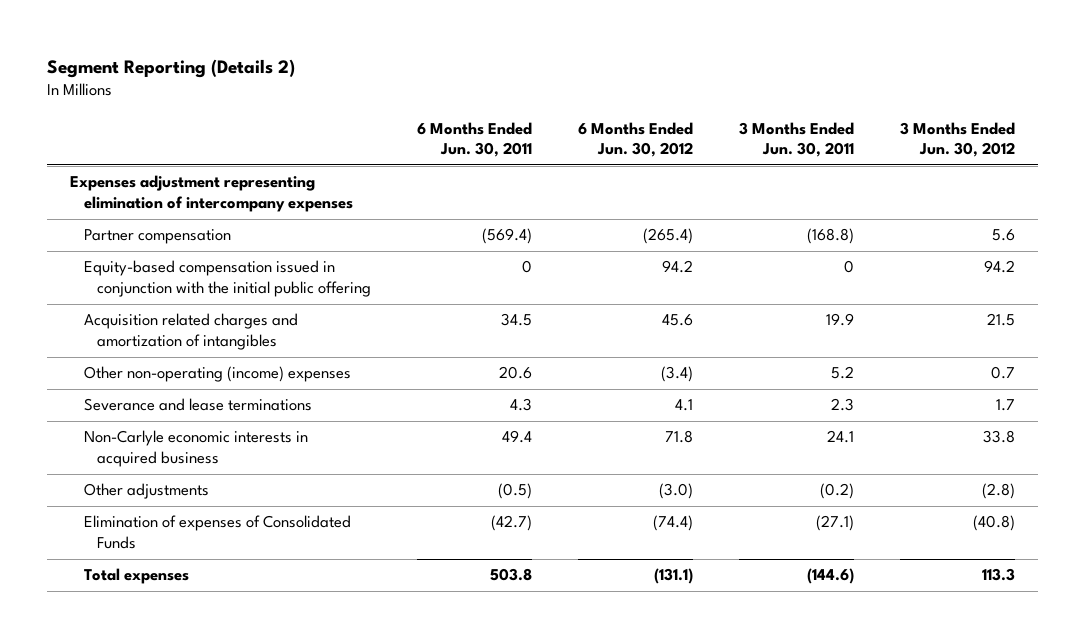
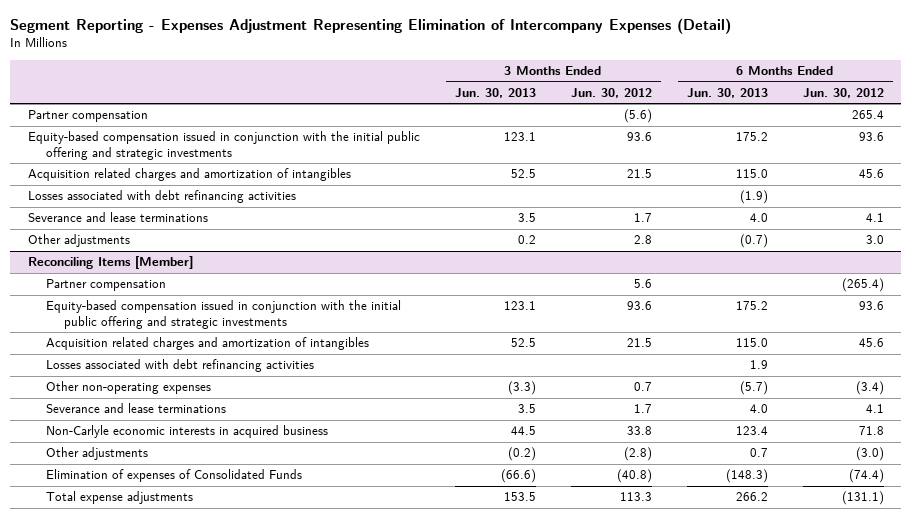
- Segment Reporting (Details 2)
+ Segment Reporting - Expenses Adjustment Representing Elimination of Intercompany Expenses (Detail)
- | 6 Months Ended Jun. 30, 2011 | 6 Months Ended Jun. 30, 2012 | 3 Months Ended Jun. 30, 2011 | 3 Months Ended Jun. 30, 2012
+ | 3 Months Ended Jun. 30, 2013 | 3 Months Ended Jun. 30, 2012 | 6 Months Ended Jun. 30, 2013 | 6 Months Ended Jun. 30, 2012
- Expenses adjustment representing elimination of intercompany expenses
+ Partner compensation | | (5.6) | | 265.4
+ Equity-based compensation issued in conjunction with the initial public offering and strategic investments | 123.1 | 93.6 | 175.2 | 93.6
+ Acquisition related charges and amortization of intangibles | 52.5 | 21.5 | 115.0 | 45.6
+ Losses associated with debt refinancing activities | | | (1.9) |
+ Severance and lease terminations | 3.5 | 1.7 | 4.0 | 4.1
+ Other adjustments | 0.2 | 2.8 | (0.7) | 3.0
+ Reconciling Items [Member]
- Equity-based compensation issued in conjunction with the initial public offering | 0 | 94.2 | 0 | 94.2
+ Equity-based compensation issued in conjunction with the initial public offering and strategic investments | 123.1 | 93.6 | 175.2 | 93.6
- Other non-operating (income) expenses | 20.6 | (3.4) | 5.2 | 0.7
+ Losses associated with debt refinancing activities | | | 1.9 |
+ Other non-operating expenses | (3.3) | 0.7 | (5.7) | (3.4)
- Total expenses | 503.8 | (131.1) | (144.6) | 113.3
+ Total expense adjustments | 153.5 | 113.3 | 266.2 | (131.1)

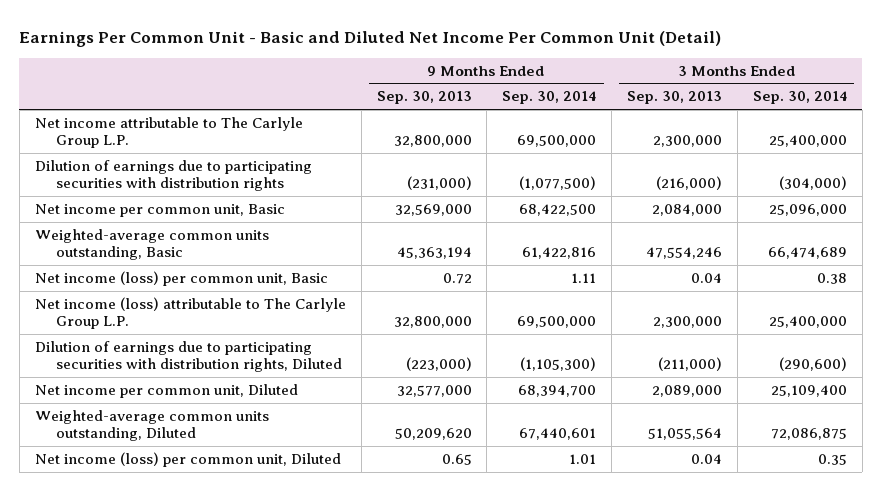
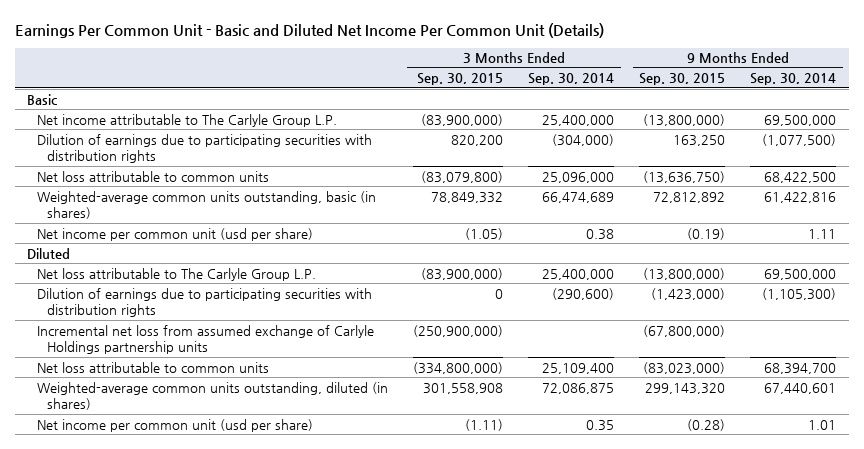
- Earnings Per Common Unit - Basic and Diluted Net Income Per Common Unit (Detail)
+ Earnings Per Common Unit - Basic and Diluted Net Income Per Common Unit (Details)
- | 9 Months Ended Sep. 30, 2013 | 9 Months Ended Sep. 30, 2014 | 3 Months Ended Sep. 30, 2013 | 3 Months Ended Sep. 30, 2014
+ | 3 Months Ended Sep. 30, 2015 | 3 Months Ended Sep. 30, 2014 | 9 Months Ended Sep. 30, 2015 | 9 Months Ended Sep. 30, 2014
+ Basic
- Net income per common unit, Basic | 32,569,000 | 68,422,500 | 2,084,000 | 25,096,000
- Weighted-average common units outstanding, Basic | 45,363,194 | 61,422,816 | 47,554,246 | 66,474,689
- Net income (loss) per common unit, Basic | 0.72 | 1.11 | 0.04 | 0.38
- Net income (loss) attributable to The Carlyle Group L.P. | 32,800,000 | 69,500,000 | 2,300,000 | 25,400,000
- Dilution of earnings due to participating securities with distribution rights, Diluted | (223,000) | (1,105,300) | (211,000) | (290,600)
- Net income per common unit, Diluted | 32,577,000 | 68,394,700 | 2,089,000 | 25,109,400
- Weighted-average common units outstanding, Diluted | 50,209,620 | 67,440,601 | 51,055,564 | 72,086,875
- Net income (loss) per common unit, Diluted | 0.65 | 1.01 | 0.04 | 0.35
+ Net loss attributable to common units | (83,079,800) | 25,096,000 | (13,636,750) | 68,422,500
+ Weighted-average common units outstanding, basic (in shares) | 78,849,332 | 66,474,689 | 72,812,892 | 61,422,816
+ Net income per common unit (usd per share) | (1.05) | 0.38 | (0.19) | 1.11
+ Diluted
+ Net loss attributable to The Carlyle Group L.P. | (83,900,000) | 25,400,000 | (13,800,000) | 69,500,000
+ Dilution of earnings due to participating securities with distribution rights | 0 | (290,600) | (1,423,000) | (1,105,300)
+ Incremental net loss from assumed exchange of Carlyle Holdings partnership units | (250,900,000) | | (67,800,000) |
+ Net loss attributable to common units | (334,800,000) | 25,109,400 | (83,023,000) | 68,394,700
+ Weighted-average common units outstanding, diluted (in shares) | 301,558,908 | 72,086,875 | 299,143,320 | 67,440,601
+ Net income per common unit (usd per share) | (1.11) | 0.35 | (0.28) | 1.01

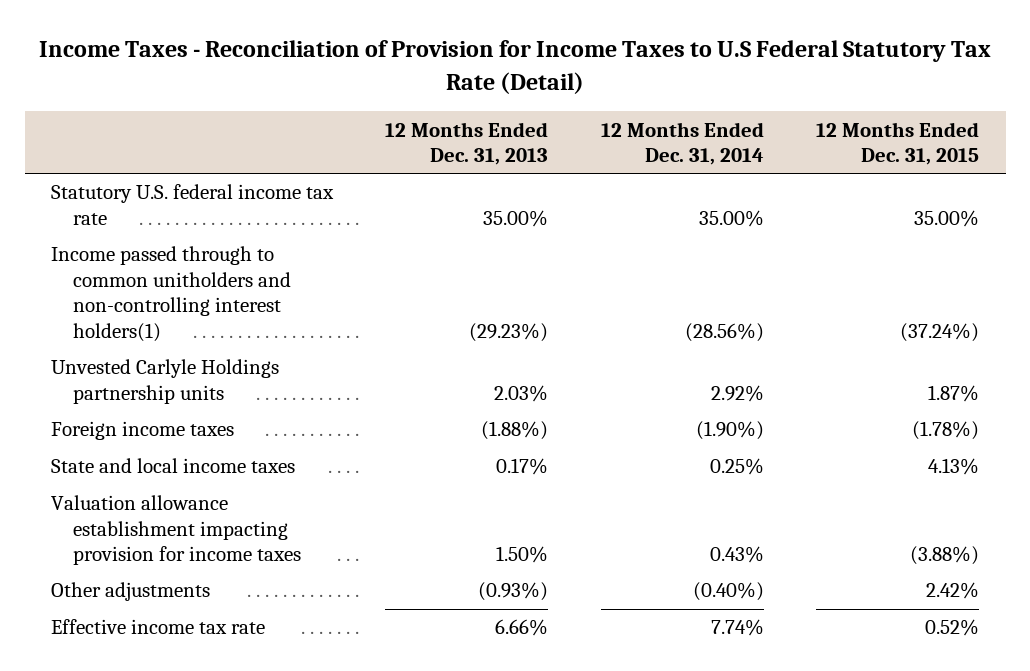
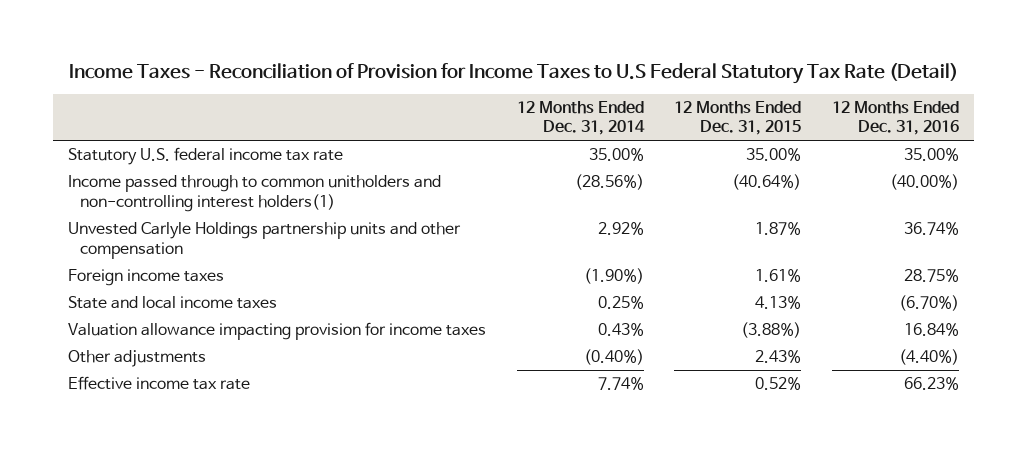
- | 12 Months Ended Dec. 31, 2013 | 12 Months Ended Dec. 31, 2014 | 12 Months Ended Dec. 31, 2015
+ | 12 Months Ended Dec. 31, 2014 | 12 Months Ended Dec. 31, 2015 | 12 Months Ended Dec. 31, 2016
- Income passed through to common unitholders and non-controlling interest holders(1) | (29.23%) | (28.56%) | (37.24%)
- Unvested Carlyle Holdings partnership units | 2.03% | 2.92% | 1.87%
- Foreign income taxes | (1.88%) | (1.90%) | (1.78%)
+ Income passed through to common unitholders and non-controlling interest holders(1) | (28.56%) | (40.64%) | (40.00%)
+ Unvested Carlyle Holdings partnership units and other compensation | 2.92% | 1.87% | 36.74%
+ Foreign income taxes | (1.90%) | 1.61% | 28.75%
- Valuation allowance establishment impacting provision for income taxes | 1.50% | 0.43% | (3.88%)
- Other adjustments | (0.93%) | (0.40%) | 2.42%
+ Valuation allowance impacting provision for income taxes | 0.43% | (3.88%) | 16.84%
+ Other adjustments | (0.40%) | 2.43% | (4.40%)

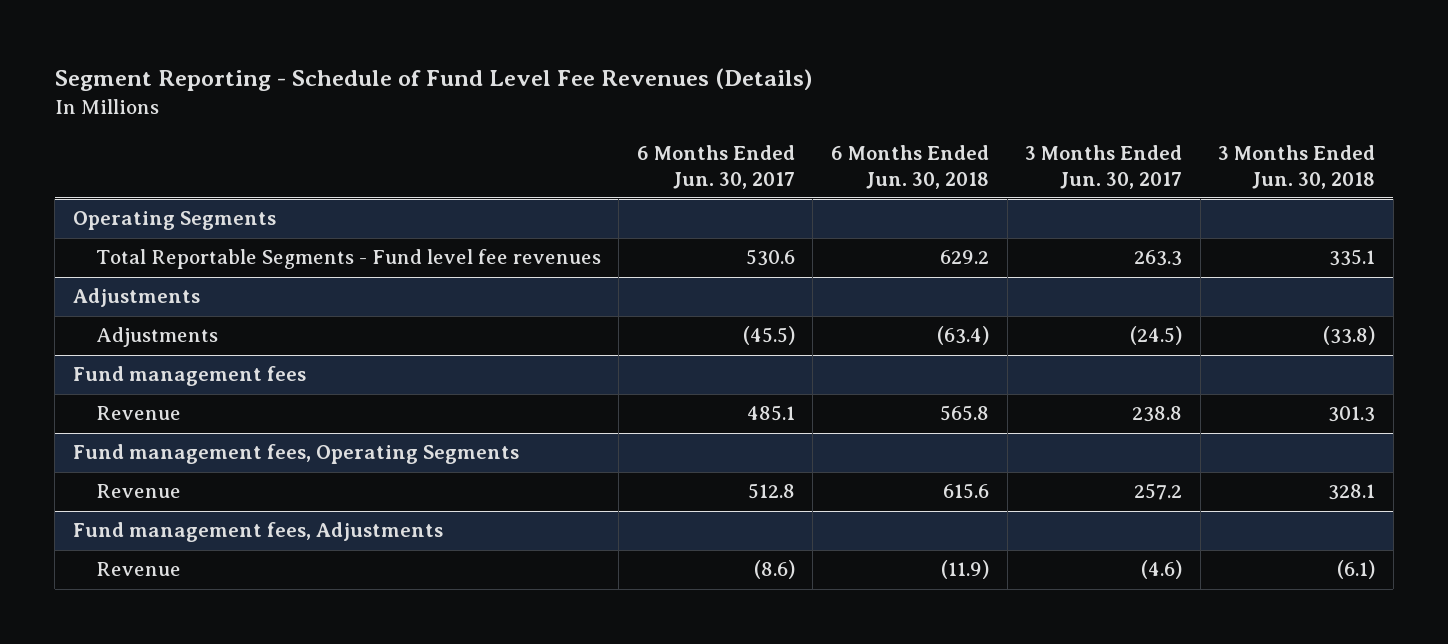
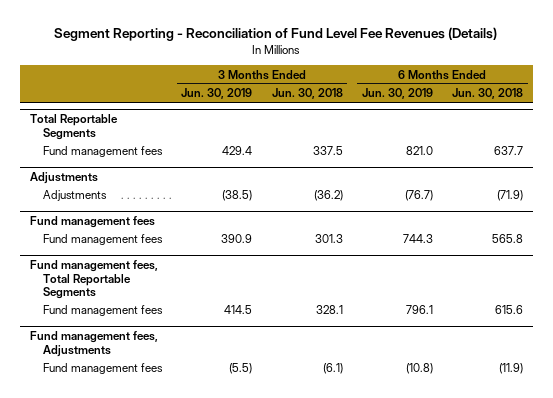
- Segment Reporting - Schedule of Fund Level Fee Revenues (Details)
+ Segment Reporting - Reconciliation of Fund Level Fee Revenues (Details)
- | 6 Months Ended Jun. 30, 2017 | 6 Months Ended Jun. 30, 2018 | 3 Months Ended Jun. 30, 2017 | 3 Months Ended Jun. 30, 2018
+ | 3 Months Ended Jun. 30, 2019 | 3 Months Ended Jun. 30, 2018 | 6 Months Ended Jun. 30, 2019 | 6 Months Ended Jun. 30, 2018
- Operating Segments
- Total Reportable Segments - Fund level fee revenues | 530.6 | 629.2 | 263.3 | 335.1
+ Total Reportable Segments
+ Fund management fees | 429.4 | 337.5 | 821.0 | 637.7
@ Adjustments
- Adjustments | (45.5) | (63.4) | (24.5) | (33.8)
+ Adjustments | (38.5) | (36.2) | (76.7) | (71.9)
@ Fund management fees
- Revenue | 485.1 | 565.8 | 238.8 | 301.3
- Fund management fees, Operating Segments
- Revenue | 512.8 | 615.6 | 257.2 | 328.1
@ Fund management fees
+ Fund management fees | 390.9 | 301.3 | 744.3 | 565.8
+ Fund management fees, Total Reportable Segments
+ Fund management fees | 414.5 | 328.1 | 796.1 | 615.6
@ Fund management fees, Adjustments
- Revenue | (8.6) | (11.9) | (4.6) | (6.1)
+ Fund management fees | (5.5) | (6.1) | (10.8) | (11.9)

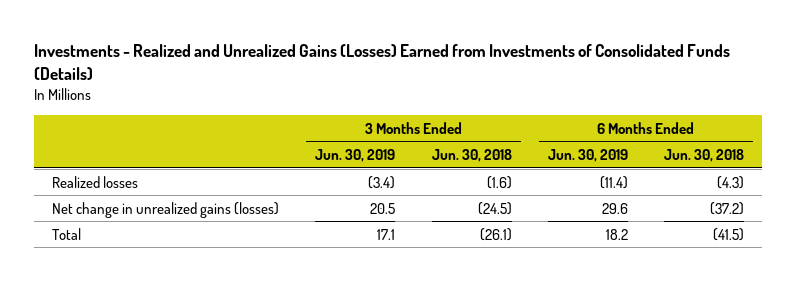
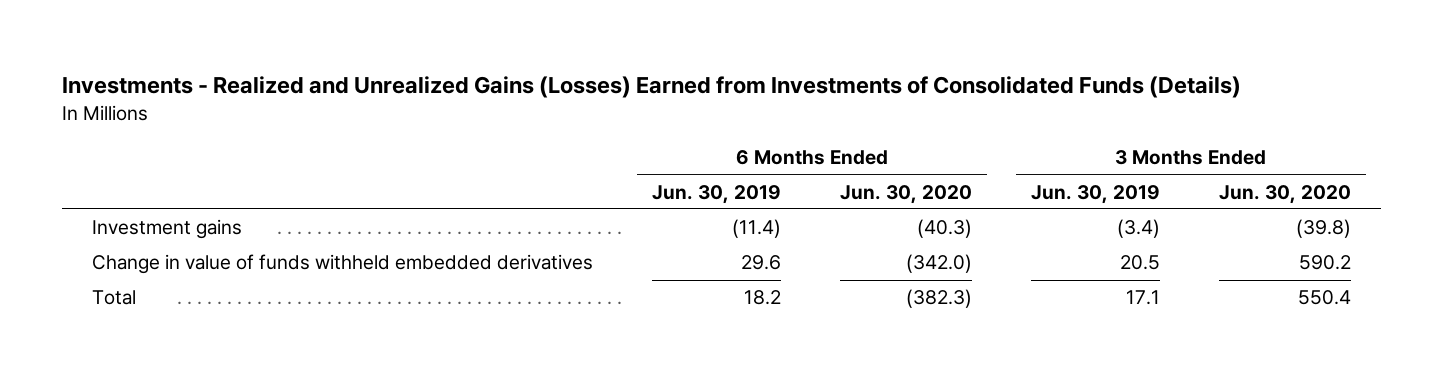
- | 3 Months Ended Jun. 30, 2019 | 3 Months Ended Jun. 30, 2018 | 6 Months Ended Jun. 30, 2019 | 6 Months Ended Jun. 30, 2018
+ | 6 Months Ended Jun. 30, 2019 | 6 Months Ended Jun. 30, 2020 | 3 Months Ended Jun. 30, 2019 | 3 Months Ended Jun. 30, 2020
- Realized losses | (3.4) | (1.6) | (11.4) | (4.3)
- Net change in unrealized gains (losses) | 20.5 | (24.5) | 29.6 | (37.2)
+ Investment gains | (11.4) | (40.3) | (3.4) | (39.8)
+ Change in value of funds withheld embedded derivatives | 29.6 | (342.0) | 20.5 | 590.2

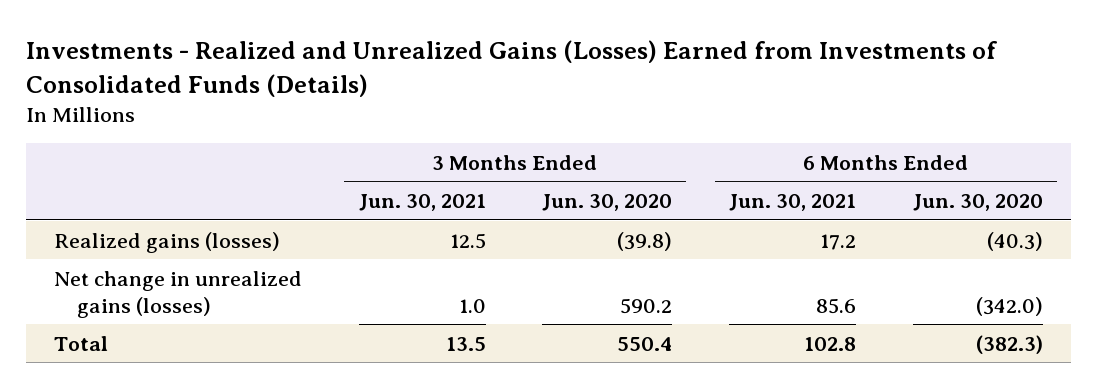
- | 6 Months Ended Jun. 30, 2019 | 6 Months Ended Jun. 30, 2020 | 3 Months Ended Jun. 30, 2019 | 3 Months Ended Jun. 30, 2020
+ | 3 Months Ended Jun. 30, 2021 | 3 Months Ended Jun. 30, 2020 | 6 Months Ended Jun. 30, 2021 | 6 Months Ended Jun. 30, 2020
- Investment gains | (11.4) | (40.3) | (3.4) | (39.8)
- Change in value of funds withheld embedded derivatives | 29.6 | (342.0) | 20.5 | 590.2
+ Realized gains (losses) | 12.5 | (39.8) | 17.2 | (40.3)
+ Net change in unrealized gains (losses) | 1.0 | 590.2 | 85.6 | (342.0)

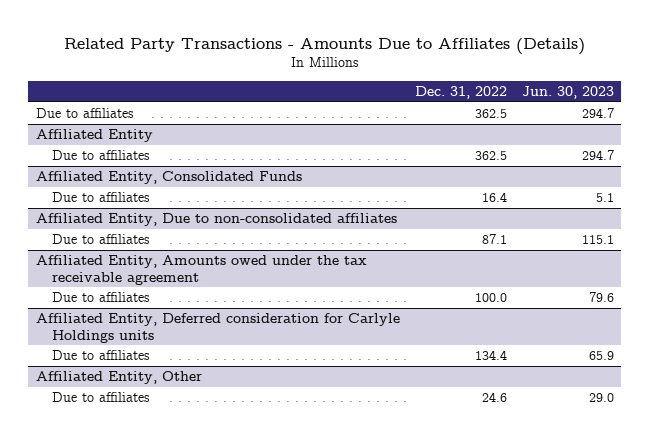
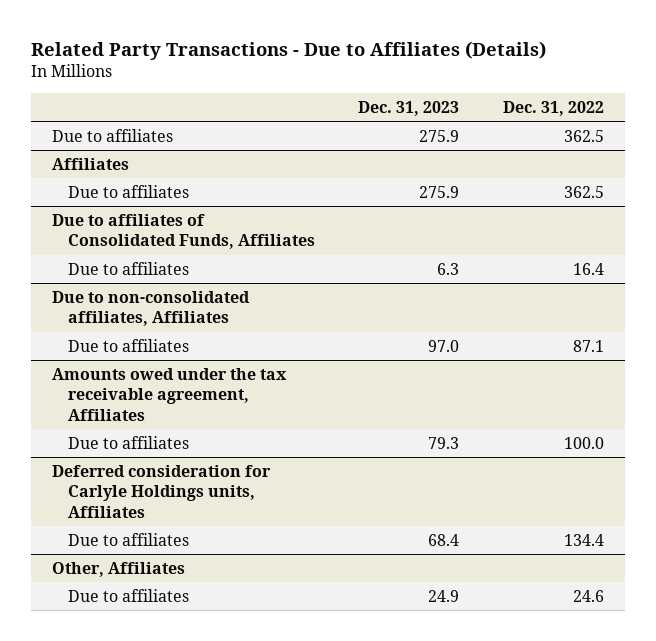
- Related Party Transactions - Amounts Due to Affiliates (Details)
+ Related Party Transactions - Due to Affiliates (Details)
- | Dec. 31, 2022 | Jun. 30, 2023
+ | Dec. 31, 2023 | Dec. 31, 2022
- Affiliated Entity
+ Affiliates
- Affiliated Entity, Consolidated Funds
+ Due to affiliates of Consolidated Funds, Affiliates
- Affiliated Entity, Due to non-consolidated affiliates
+ Due to non-consolidated affiliates, Affiliates
- Affiliated Entity, Amounts owed under the tax receivable agreement
+ Amounts owed under the tax receivable agreement, Affiliates
- Affiliated Entity, Deferred consideration for Carlyle Holdings units
+ Deferred consideration for Carlyle Holdings units, Affiliates
- Affiliated Entity, Other
+ Other, Affiliates

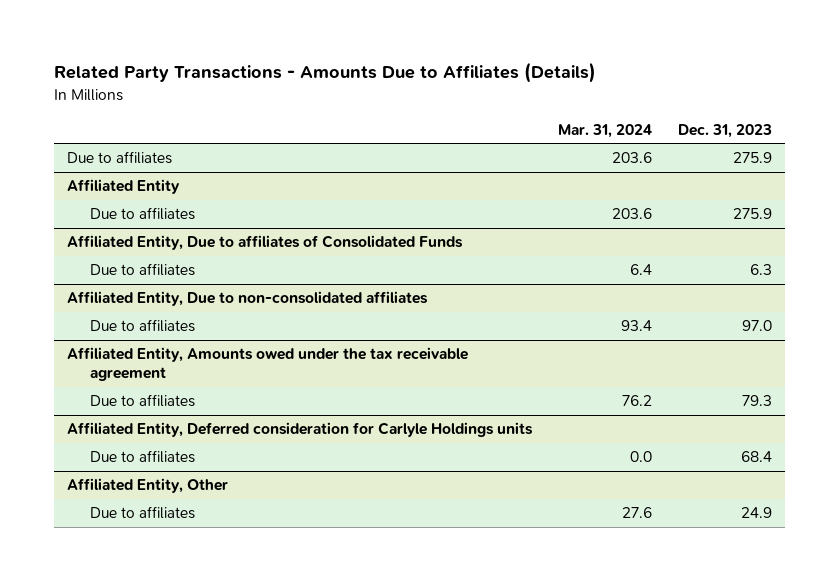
- Related Party Transactions - Due to Affiliates (Details)
+ Related Party Transactions - Amounts Due to Affiliates (Details)
- | Dec. 31, 2023 | Dec. 31, 2022
+ | Mar. 31, 2024 | Dec. 31, 2023
- Affiliates
+ Affiliated Entity
- Due to affiliates of Consolidated Funds, Affiliates
+ Affiliated Entity, Due to affiliates of Consolidated Funds
- Due to non-consolidated affiliates, Affiliates
+ Affiliated Entity, Due to non-consolidated affiliates
- Amounts owed under the tax receivable agreement, Affiliates
+ Affiliated Entity, Amounts owed under the tax receivable agreement
- Deferred consideration for Carlyle Holdings units, Affiliates
+ Affiliated Entity, Deferred consideration for Carlyle Holdings units
- Other, Affiliates
+ Affiliated Entity, Other

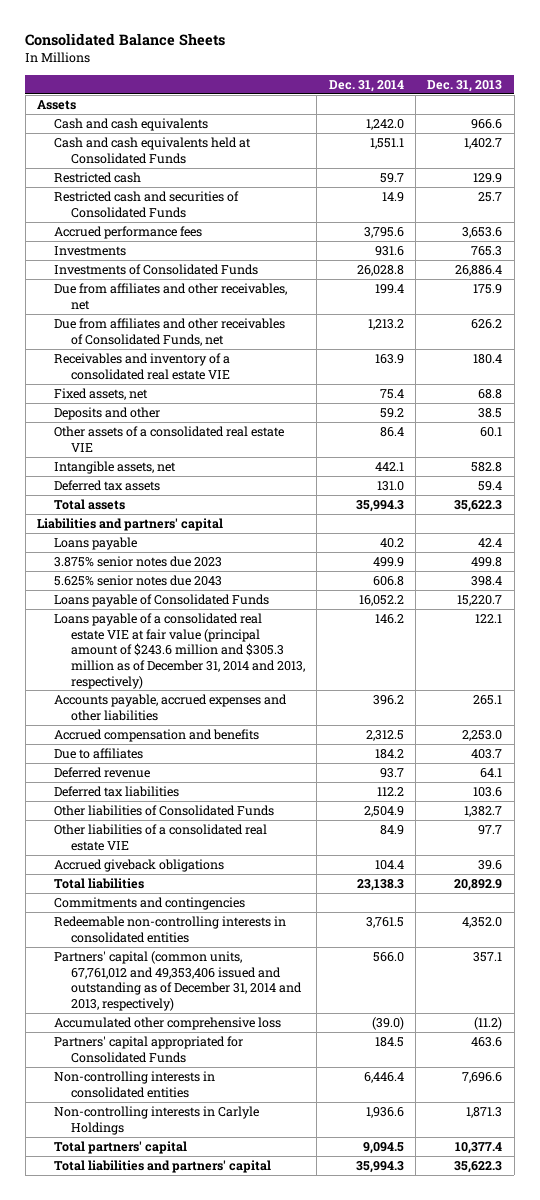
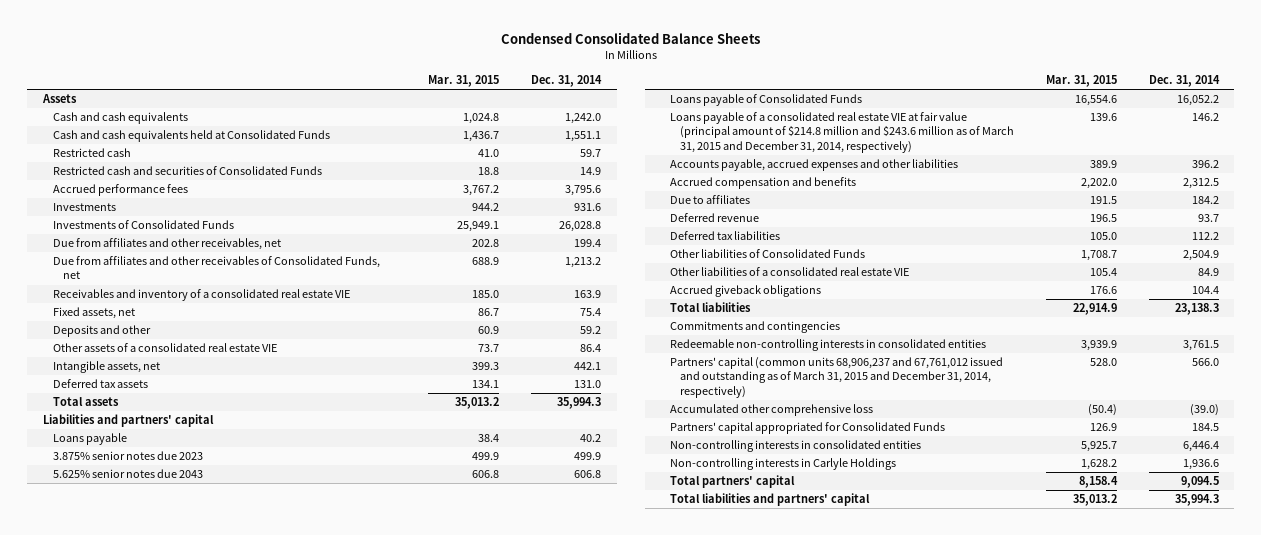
- Consolidated Balance Sheets
+ Condensed Consolidated Balance Sheets
- | Dec. 31, 2014 | Dec. 31, 2013
+ | Mar. 31, 2015 | Dec. 31, 2014
- Loans payable of a consolidated real estate VIE at fair value (principal amount of $243.6 million and $305.3 million as of December 31, 2014 and 2013, respectively) | 146.2 | 122.1
+ Loans payable of a consolidated real estate VIE at fair value (principal amount of $214.8 million and $243.6 million as of March 31, 2015 and December 31, 2014, respectively) | 139.6 | 146.2
- Partners' capital (common units, 67,761,012 and 49,353,406 issued and outstanding as of December 31, 2014 and 2013, respectively) | 566.0 | 357.1
+ Partners' capital (common units 68,906,237 and 67,761,012 issued and outstanding as of March 31, 2015 and December 31, 2014, respectively) | 528.0 | 566.0

